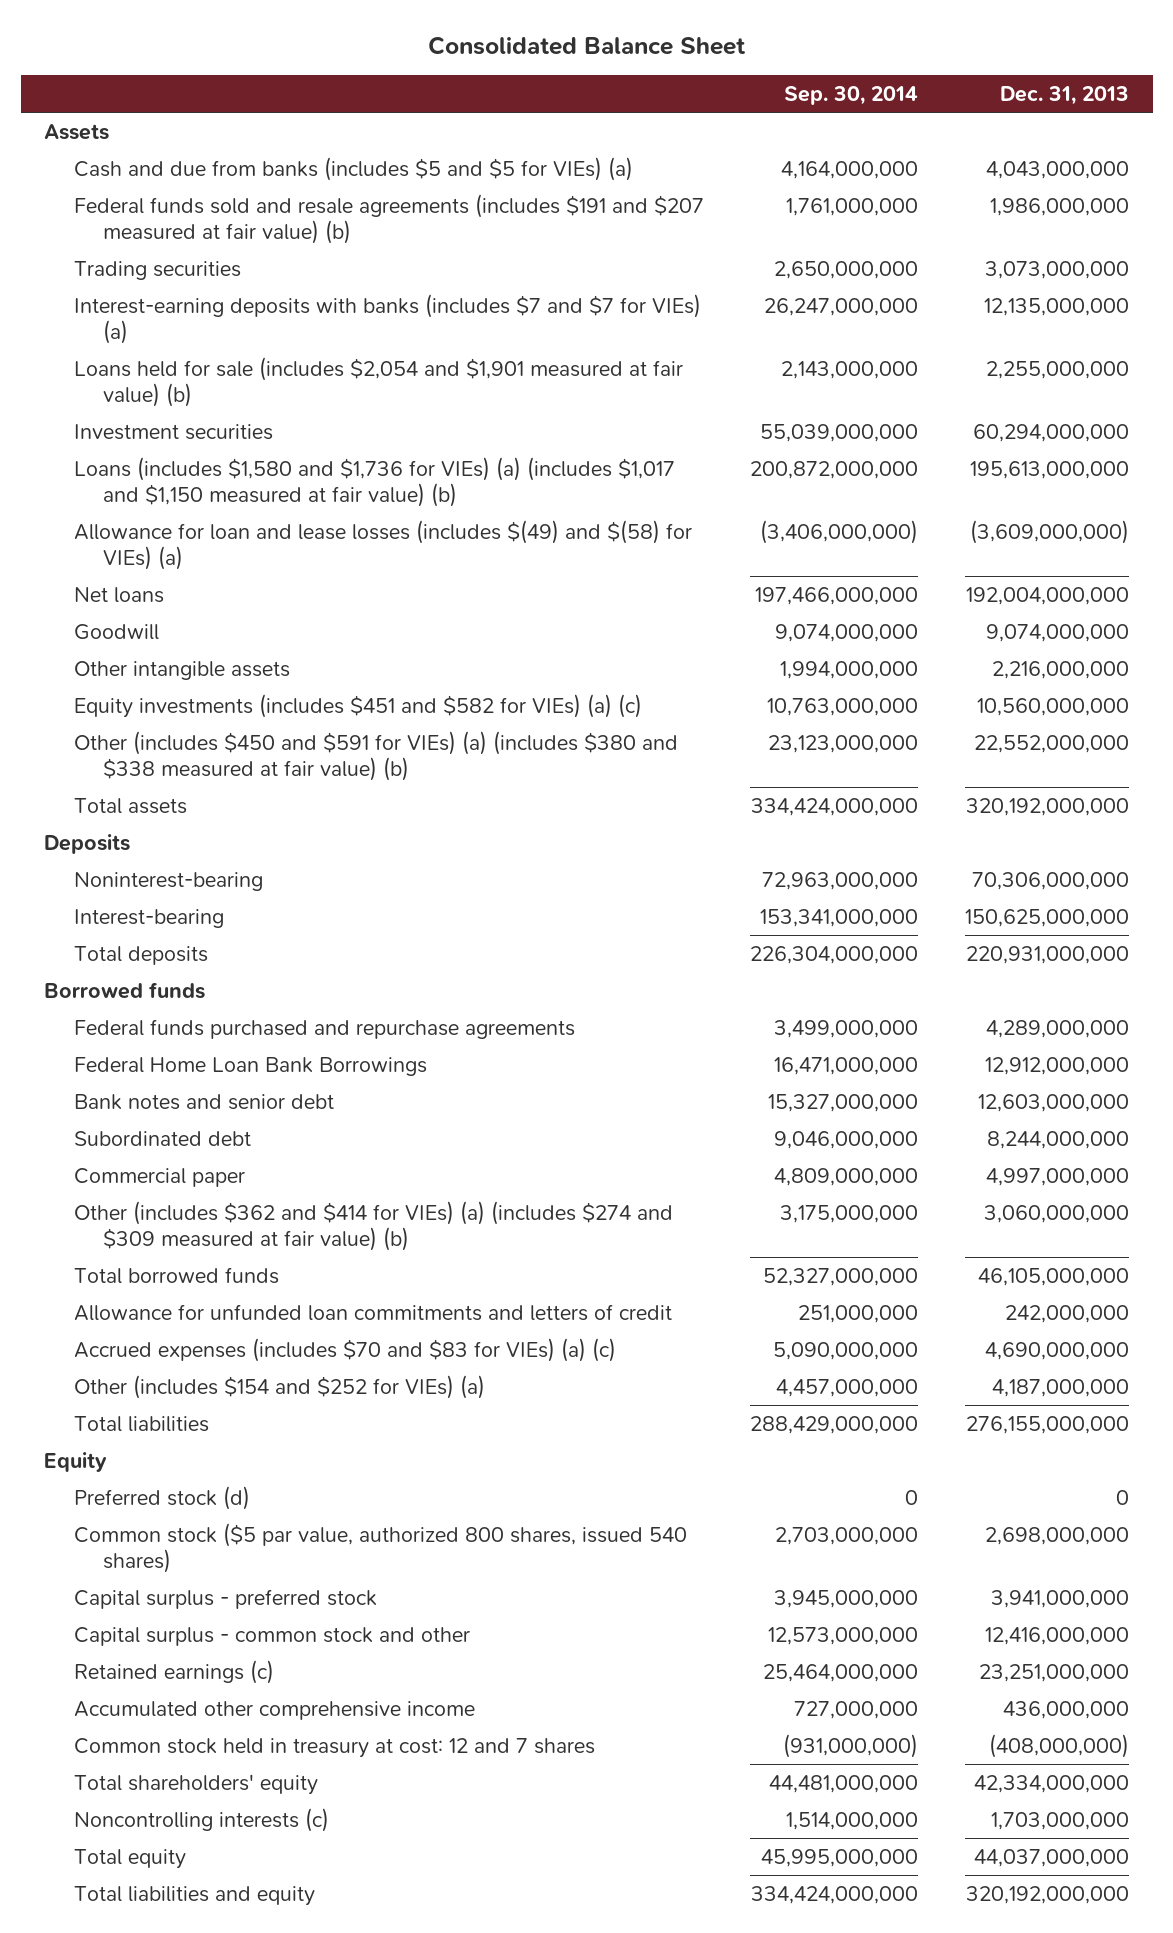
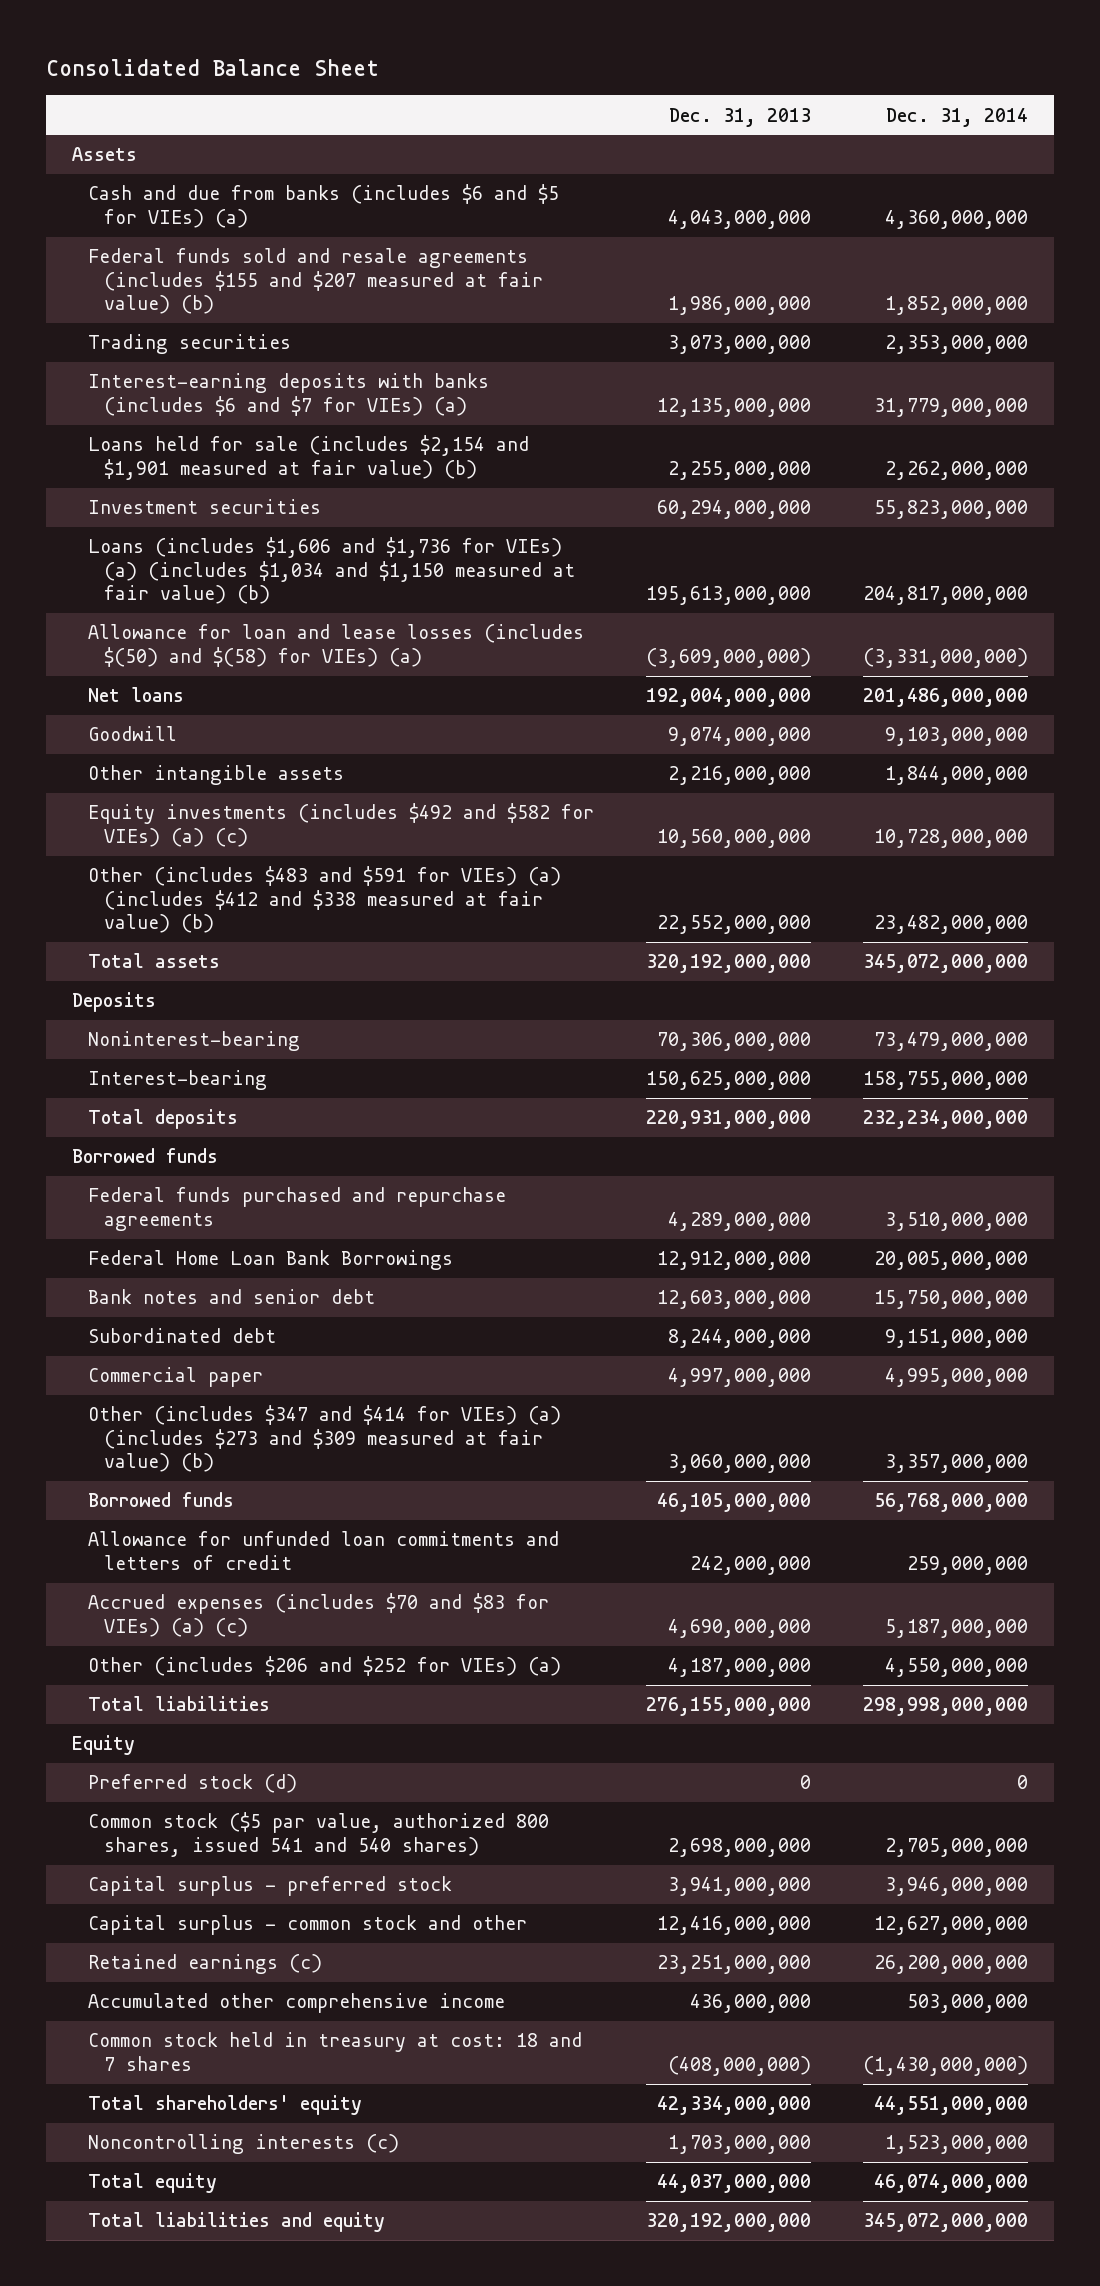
- | Sep. 30, 2014 | Dec. 31, 2013
+ | Dec. 31, 2013 | Dec. 31, 2014
- Cash and due from banks (includes $5 and $5 for VIEs) (a) | 4,164,000,000 | 4,043,000,000
- Federal funds sold and resale agreements (includes $191 and $207 measured at fair value) (b) | 1,761,000,000 | 1,986,000,000
+ Cash and due from banks (includes $6 and $5 for VIEs) (a) | 4,043,000,000 | 4,360,000,000
+ Federal funds sold and resale agreements (includes $155 and $207 measured at fair value) (b) | 1,986,000,000 | 1,852,000,000
- Interest-earning deposits with banks (includes $7 and $7 for VIEs) (a) | 26,247,000,000 | 12,135,000,000
- Loans held for sale (includes $2,054 and $1,901 measured at fair value) (b) | 2,143,000,000 | 2,255,000,000
+ Interest-earning deposits with banks (includes $6 and $7 for VIEs) (a) | 12,135,000,000 | 31,779,000,000
+ Loans held for sale (includes $2,154 and $1,901 measured at fair value) (b) | 2,255,000,000 | 2,262,000,000
- Loans (includes $1,580 and $1,736 for VIEs) (a) (includes $1,017 and $1,150 measured at fair value) (b) | 200,872,000,000 | 195,613,000,000
- Allowance for loan and lease losses (includes $(49) and $(58) for VIEs) (a) | (3,406,000,000) | (3,609,000,000)
+ Loans (includes $1,606 and $1,736 for VIEs) (a) (includes $1,034 and $1,150 measured at fair value) (b) | 195,613,000,000 | 204,817,000,000
+ Allowance for loan and lease losses (includes $(50) and $(58) for VIEs) (a) | (3,609,000,000) | (3,331,000,000)
- Equity investments (includes $451 and $582 for VIEs) (a) (c) | 10,763,000,000 | 10,560,000,000
- Other (includes $450 and $591 for VIEs) (a) (includes $380 and $338 measured at fair value) (b) | 23,123,000,000 | 22,552,000,000
+ Equity investments (includes $492 and $582 for VIEs) (a) (c) | 10,560,000,000 | 10,728,000,000
+ Other (includes $483 and $591 for VIEs) (a) (includes $412 and $338 measured at fair value) (b) | 22,552,000,000 | 23,482,000,000
- Other (includes $362 and $414 for VIEs) (a) (includes $274 and $309 measured at fair value) (b) | 3,175,000,000 | 3,060,000,000
- Total borrowed funds | 52,327,000,000 | 46,105,000,000
+ Other (includes $347 and $414 for VIEs) (a) (includes $273 and $309 measured at fair value) (b) | 3,060,000,000 | 3,357,000,000
+ Borrowed funds | 46,105,000,000 | 56,768,000,000
- Other (includes $154 and $252 for VIEs) (a) | 4,457,000,000 | 4,187,000,000
+ Other (includes $206 and $252 for VIEs) (a) | 4,187,000,000 | 4,550,000,000
- Common stock ($5 par value, authorized 800 shares, issued 540 shares) | 2,703,000,000 | 2,698,000,000
+ Common stock ($5 par value, authorized 800 shares, issued 541 and 540 shares) | 2,698,000,000 | 2,705,000,000
- Common stock held in treasury at cost: 12 and 7 shares | (931,000,000) | (408,000,000)
+ Common stock held in treasury at cost: 18 and 7 shares | (408,000,000) | (1,430,000,000)

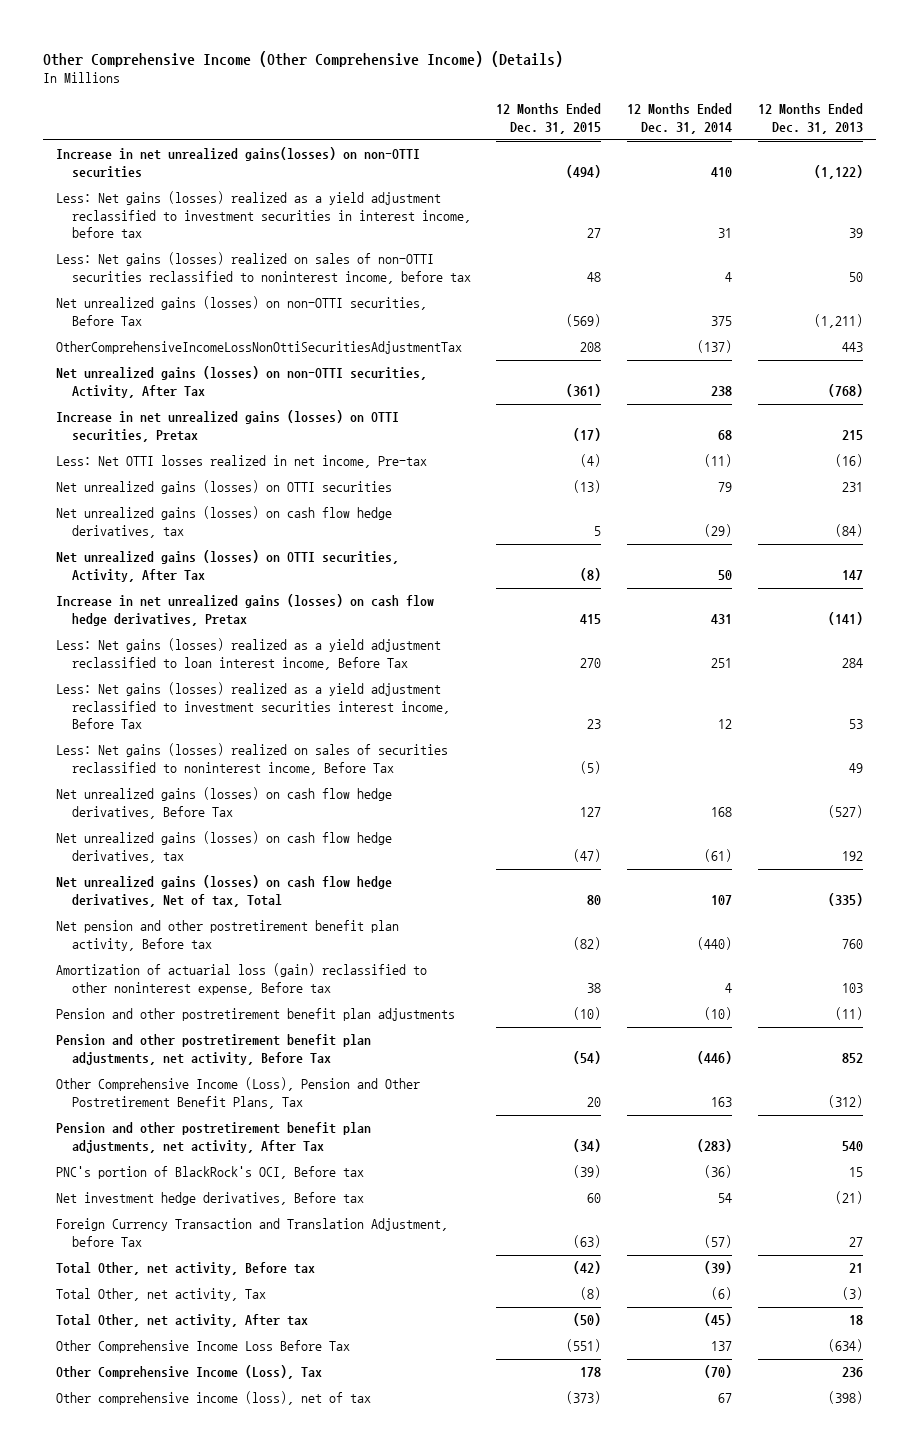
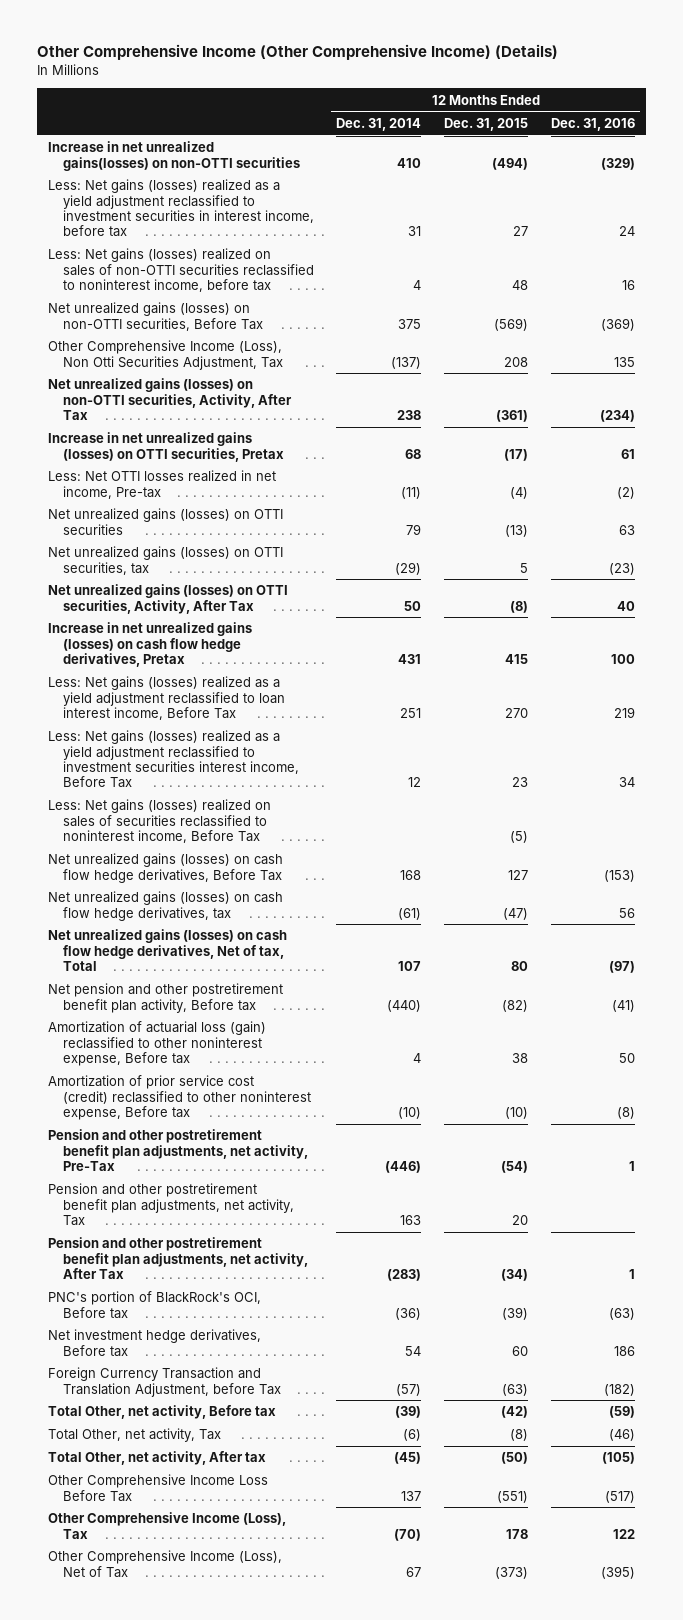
- | 12 Months Ended Dec. 31, 2015 | 12 Months Ended Dec. 31, 2014 | 12 Months Ended Dec. 31, 2013
+ | 12 Months Ended Dec. 31, 2014 | 12 Months Ended Dec. 31, 2015 | 12 Months Ended Dec. 31, 2016
- OtherComprehensiveIncomeLossNonOttiSecuritiesAdjustmentTax | 208 | (137) | 443
+ Other Comprehensive Income (Loss), Non Otti Securities Adjustment, Tax | (137) | 208 | 135
- Net unrealized gains (losses) on cash flow hedge derivatives, tax | 5 | (29) | (84)
+ Net unrealized gains (losses) on OTTI securities, tax | (29) | 5 | (23)
- Pension and other postretirement benefit plan adjustments | (10) | (10) | (11)
- Pension and other postretirement benefit plan adjustments, net activity, Before Tax | (54) | (446) | 852
- Other Comprehensive Income (Loss), Pension and Other Postretirement Benefit Plans, Tax | 20 | 163 | (312)
+ Amortization of prior service cost (credit) reclassified to other noninterest expense, Before tax | (10) | (10) | (8)
+ Pension and other postretirement benefit plan adjustments, net activity, Pre-Tax | (446) | (54) | 1
+ Pension and other postretirement benefit plan adjustments, net activity, Tax | 163 | 20 |
- Other comprehensive income (loss), net of tax | (373) | 67 | (398)
+ Other Comprehensive Income (Loss), Net of Tax | 67 | (373) | (395)

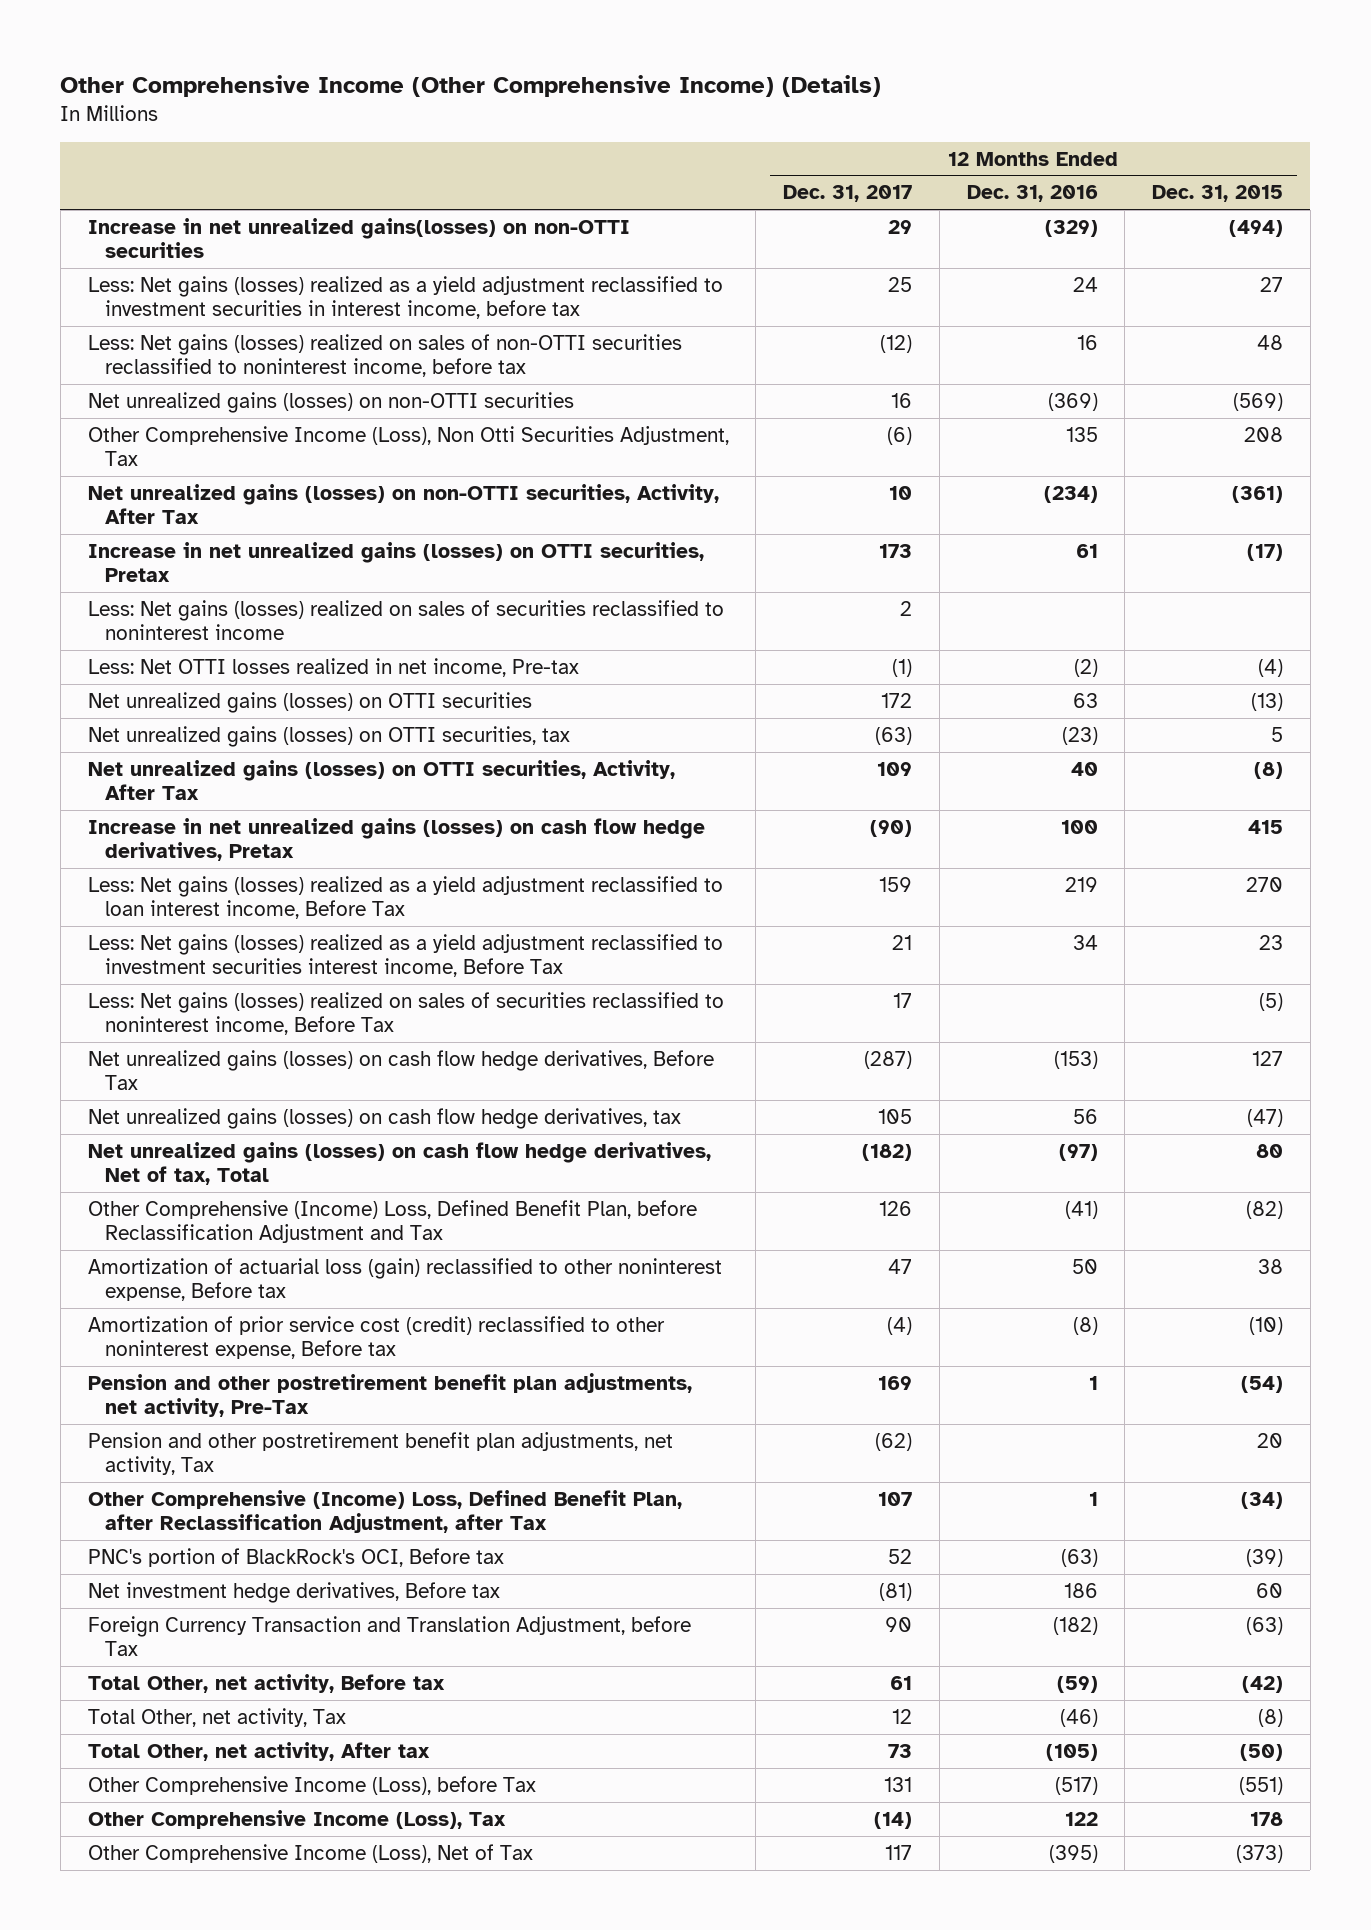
- | 12 Months Ended Dec. 31, 2014 | 12 Months Ended Dec. 31, 2015 | 12 Months Ended Dec. 31, 2016
+ | 12 Months Ended Dec. 31, 2017 | 12 Months Ended Dec. 31, 2016 | 12 Months Ended Dec. 31, 2015
- Net unrealized gains (losses) on non-OTTI securities, Before Tax | 375 | (569) | (369)
+ Net unrealized gains (losses) on non-OTTI securities | 16 | (369) | (569)
+ Less: Net gains (losses) realized on sales of securities reclassified to noninterest income | 2 | |
- Net pension and other postretirement benefit plan activity, Before tax | (440) | (82) | (41)
+ Other Comprehensive (Income) Loss, Defined Benefit Plan, before Reclassification Adjustment and Tax | 126 | (41) | (82)
- Pension and other postretirement benefit plan adjustments, net activity, After Tax | (283) | (34) | 1
+ Other Comprehensive (Income) Loss, Defined Benefit Plan, after Reclassification Adjustment, after Tax | 107 | 1 | (34)
- Other Comprehensive Income Loss Before Tax | 137 | (551) | (517)
+ Other Comprehensive Income (Loss), before Tax | 131 | (517) | (551)

